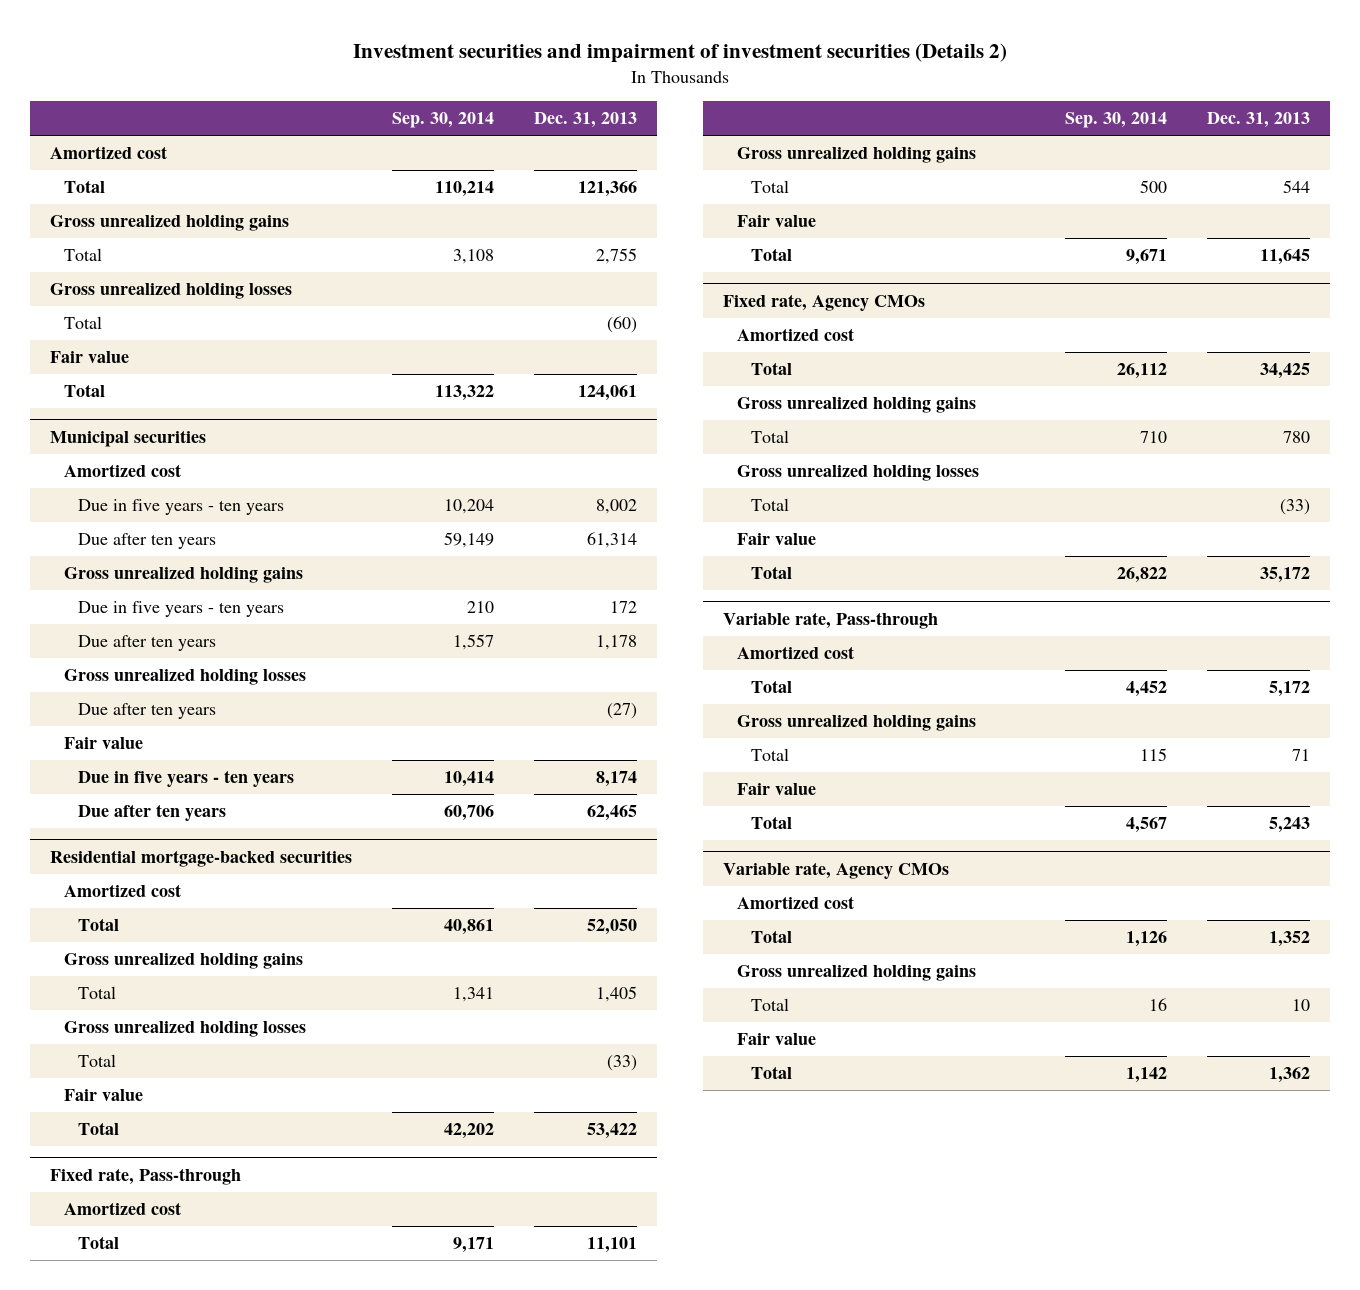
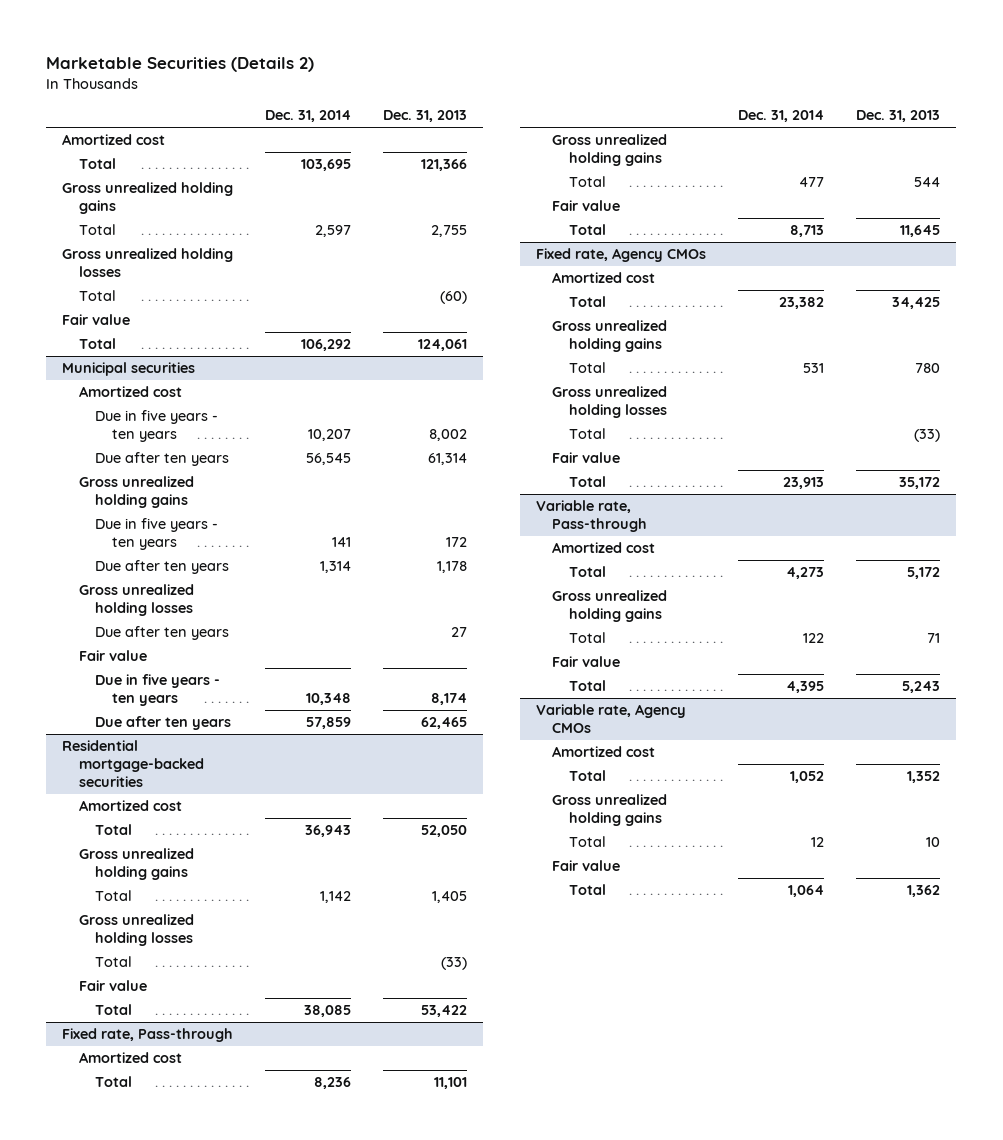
- Investment securities and impairment of investment securities (Details 2)
+ Marketable Securities (Details 2)
- | Sep. 30, 2014 | Dec. 31, 2013
+ | Dec. 31, 2014 | Dec. 31, 2013
@ Municipal securities
- Due after ten years | | (27)
+ Due after ten years | | 27

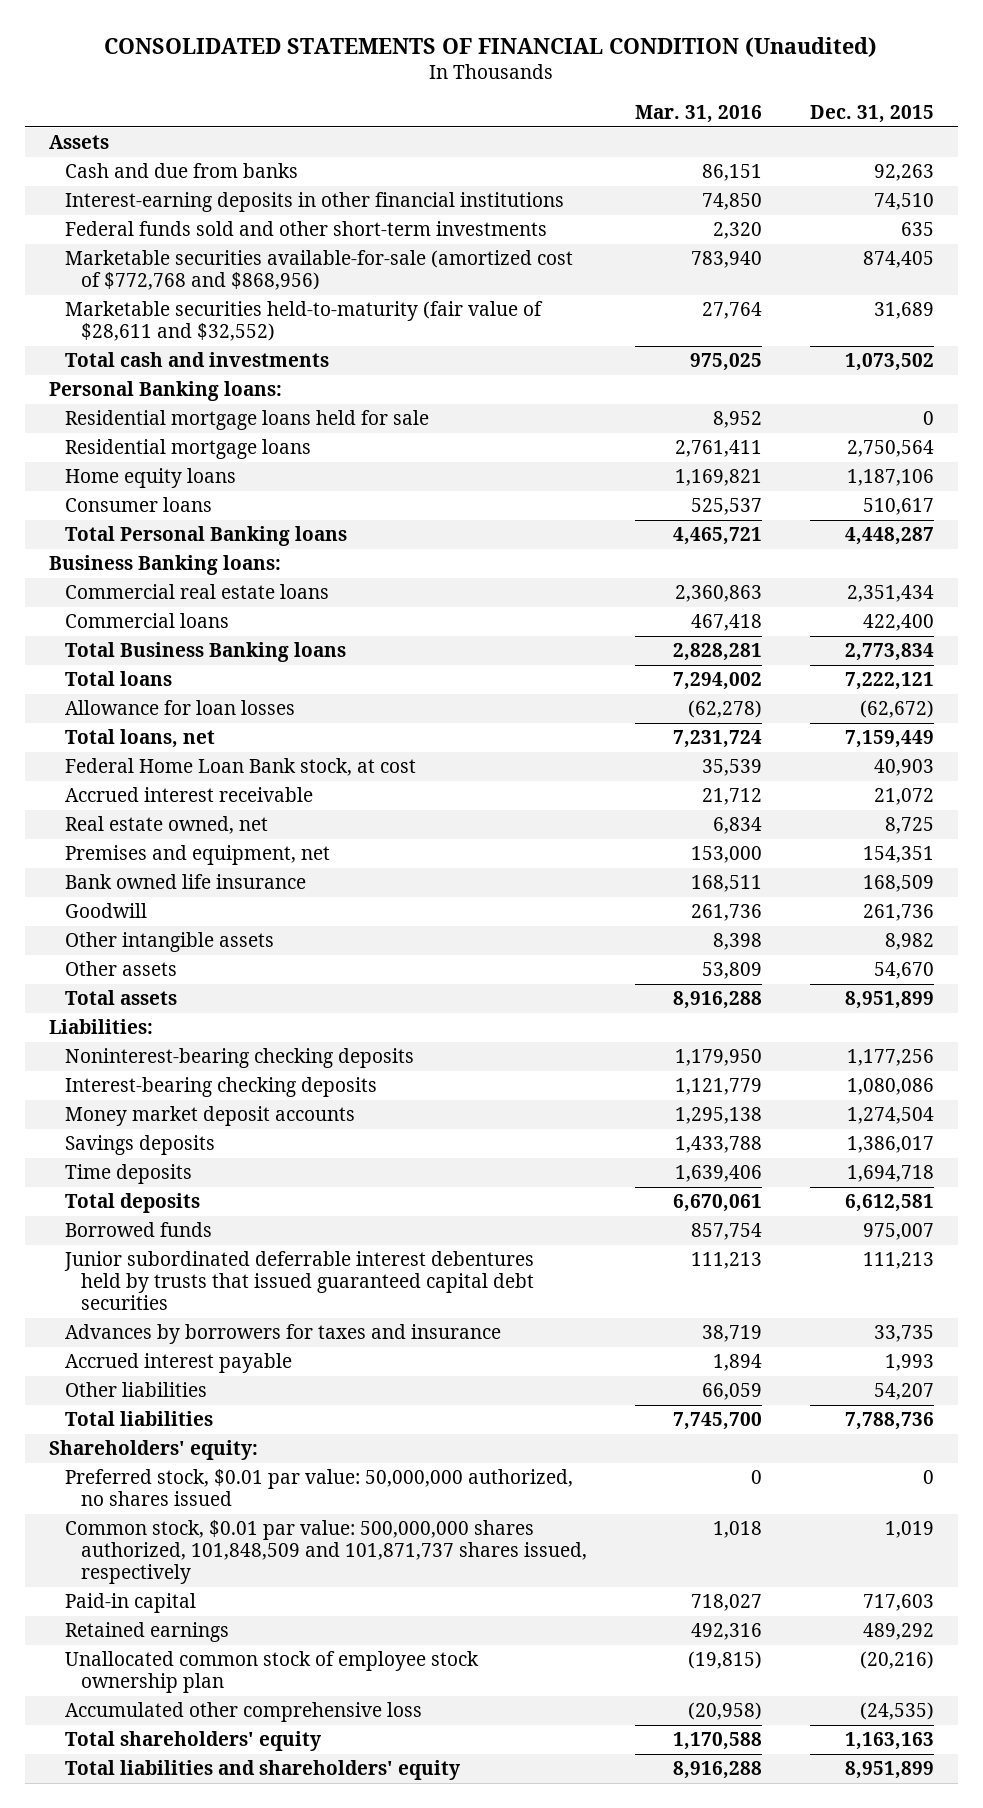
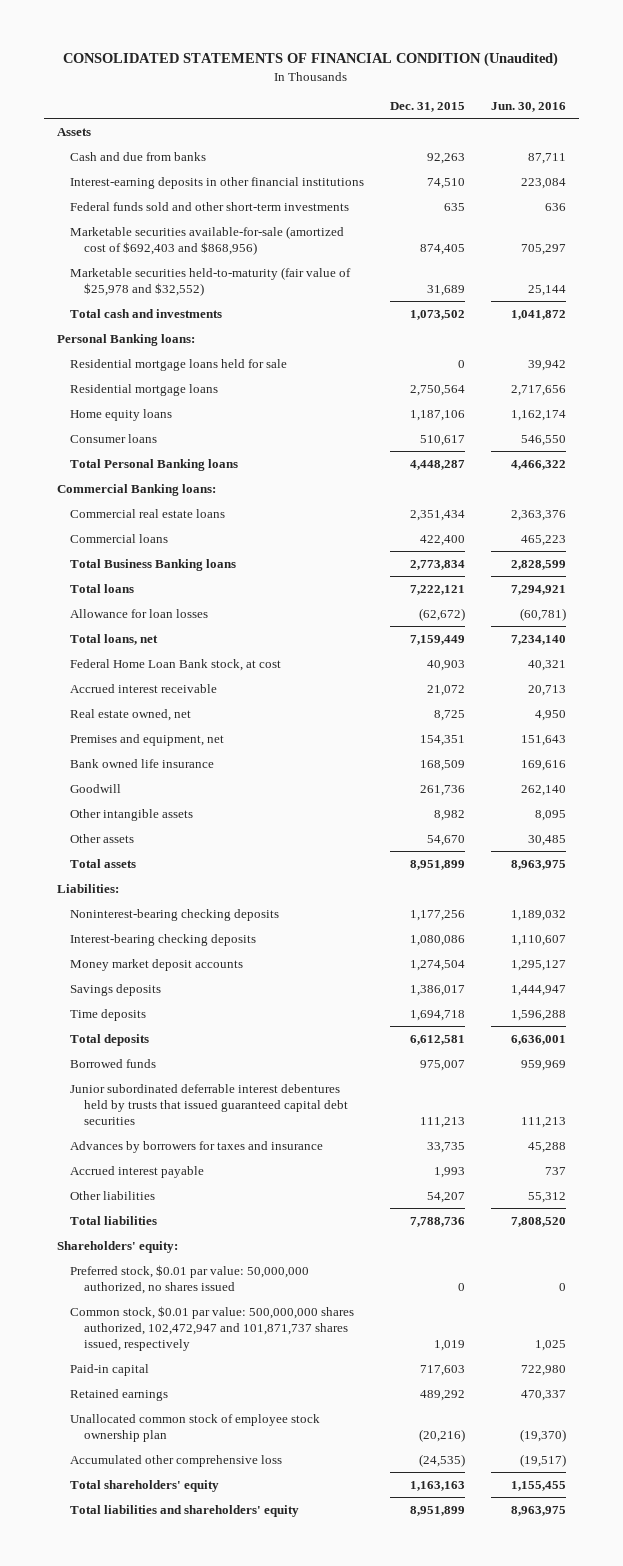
- | Mar. 31, 2016 | Dec. 31, 2015
+ | Dec. 31, 2015 | Jun. 30, 2016
- Marketable securities available-for-sale (amortized cost of $772,768 and $868,956) | 783,940 | 874,405
- Marketable securities held-to-maturity (fair value of $28,611 and $32,552) | 27,764 | 31,689
+ Marketable securities available-for-sale (amortized cost of $692,403 and $868,956) | 874,405 | 705,297
+ Marketable securities held-to-maturity (fair value of $25,978 and $32,552) | 31,689 | 25,144
- Business Banking loans:
+ Commercial Banking loans:
- Common stock, $0.01 par value: 500,000,000 shares authorized, 101,848,509 and 101,871,737 shares issued, respectively | 1,018 | 1,019
+ Common stock, $0.01 par value: 500,000,000 shares authorized, 102,472,947 and 101,871,737 shares issued, respectively | 1,019 | 1,025

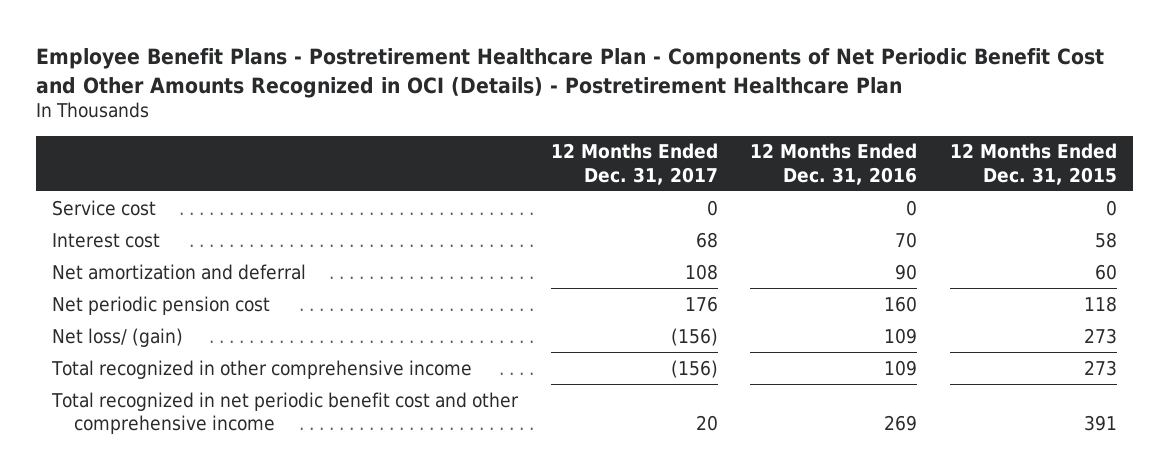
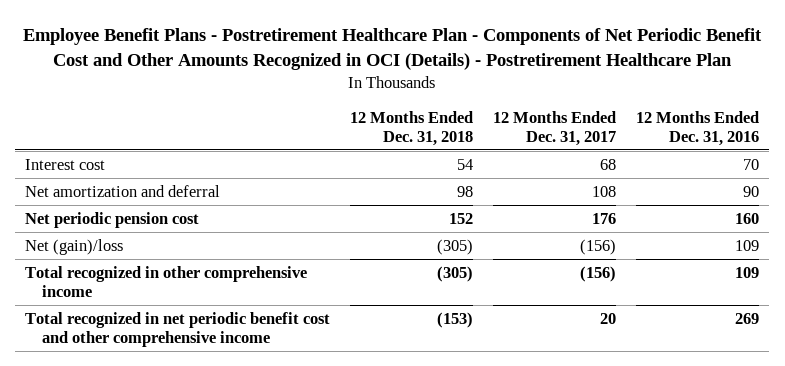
- | 12 Months Ended Dec. 31, 2017 | 12 Months Ended Dec. 31, 2016 | 12 Months Ended Dec. 31, 2015
+ | 12 Months Ended Dec. 31, 2018 | 12 Months Ended Dec. 31, 2017 | 12 Months Ended Dec. 31, 2016
- Service cost | 0 | 0 | 0
- Net loss/ (gain) | (156) | 109 | 273
+ Net (gain)/loss | (305) | (156) | 109

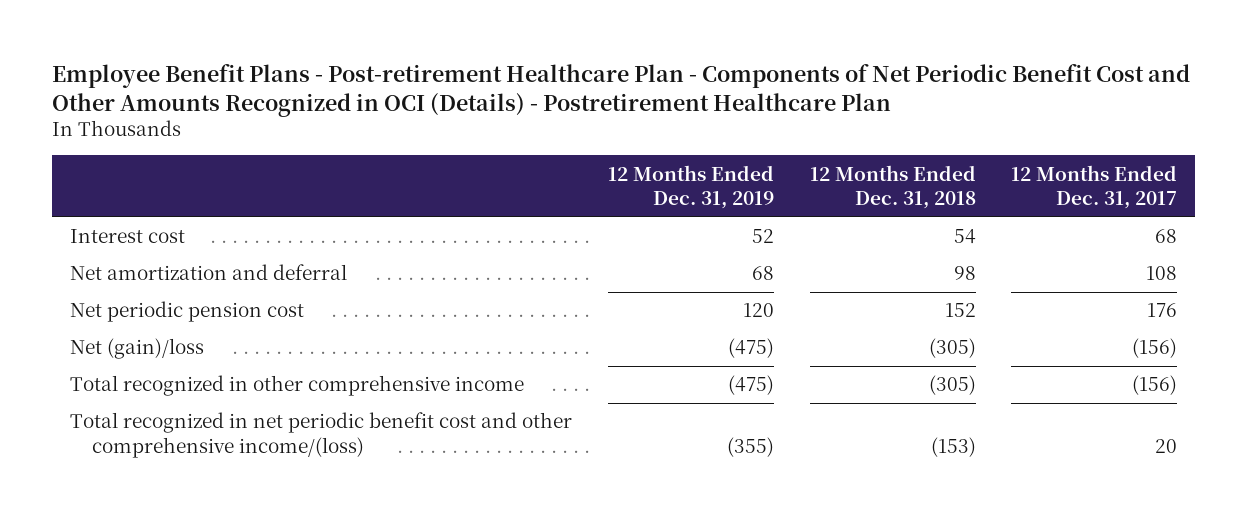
- Employee Benefit Plans - Postretirement Healthcare Plan - Components of Net Periodic Benefit Cost and Other Amounts Recognized in OCI (Details) - Postretirement Healthcare Plan
+ Employee Benefit Plans - Post-retirement Healthcare Plan - Components of Net Periodic Benefit Cost and Other Amounts Recognized in OCI (Details) - Postretirement Healthcare Plan
- | 12 Months Ended Dec. 31, 2018 | 12 Months Ended Dec. 31, 2017 | 12 Months Ended Dec. 31, 2016
+ | 12 Months Ended Dec. 31, 2019 | 12 Months Ended Dec. 31, 2018 | 12 Months Ended Dec. 31, 2017
- Total recognized in net periodic benefit cost and other comprehensive income | (153) | 20 | 269
+ Total recognized in net periodic benefit cost and other comprehensive income/(loss) | (355) | (153) | 20

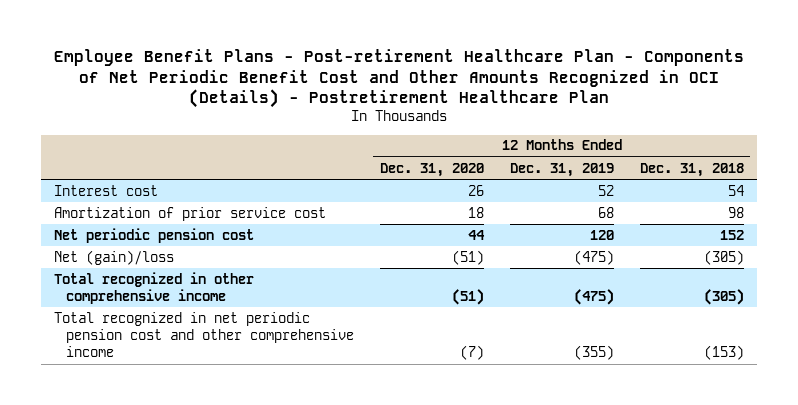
- | 12 Months Ended Dec. 31, 2019 | 12 Months Ended Dec. 31, 2018 | 12 Months Ended Dec. 31, 2017
+ | 12 Months Ended Dec. 31, 2020 | 12 Months Ended Dec. 31, 2019 | 12 Months Ended Dec. 31, 2018
- Net amortization and deferral | 68 | 98 | 108
+ Amortization of prior service cost | 18 | 68 | 98
- Total recognized in net periodic benefit cost and other comprehensive income/(loss) | (355) | (153) | 20
+ Total recognized in net periodic pension cost and other comprehensive income | (7) | (355) | (153)

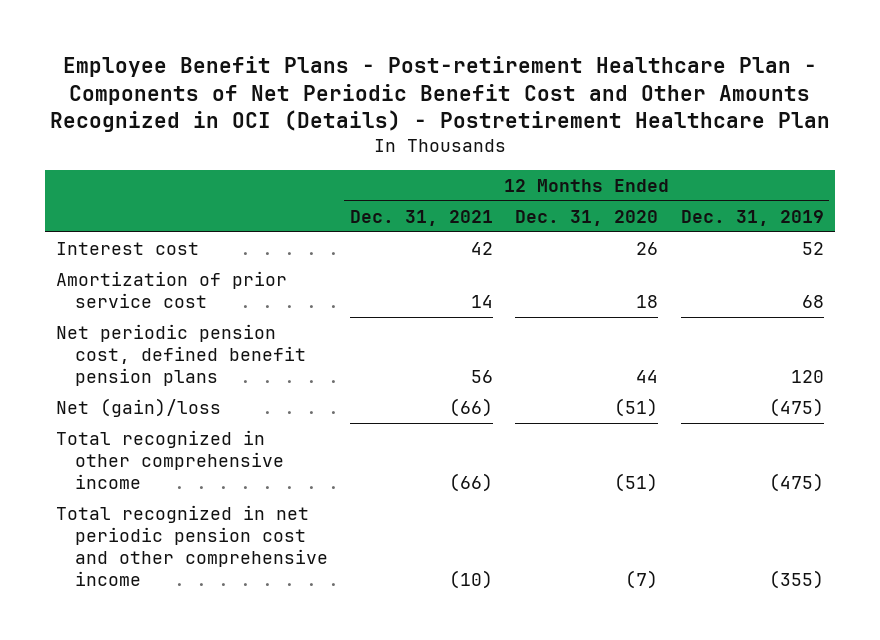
- | 12 Months Ended Dec. 31, 2020 | 12 Months Ended Dec. 31, 2019 | 12 Months Ended Dec. 31, 2018
+ | 12 Months Ended Dec. 31, 2021 | 12 Months Ended Dec. 31, 2020 | 12 Months Ended Dec. 31, 2019
- Net periodic pension cost | 44 | 120 | 152
+ Net periodic pension cost, defined benefit pension plans | 56 | 44 | 120

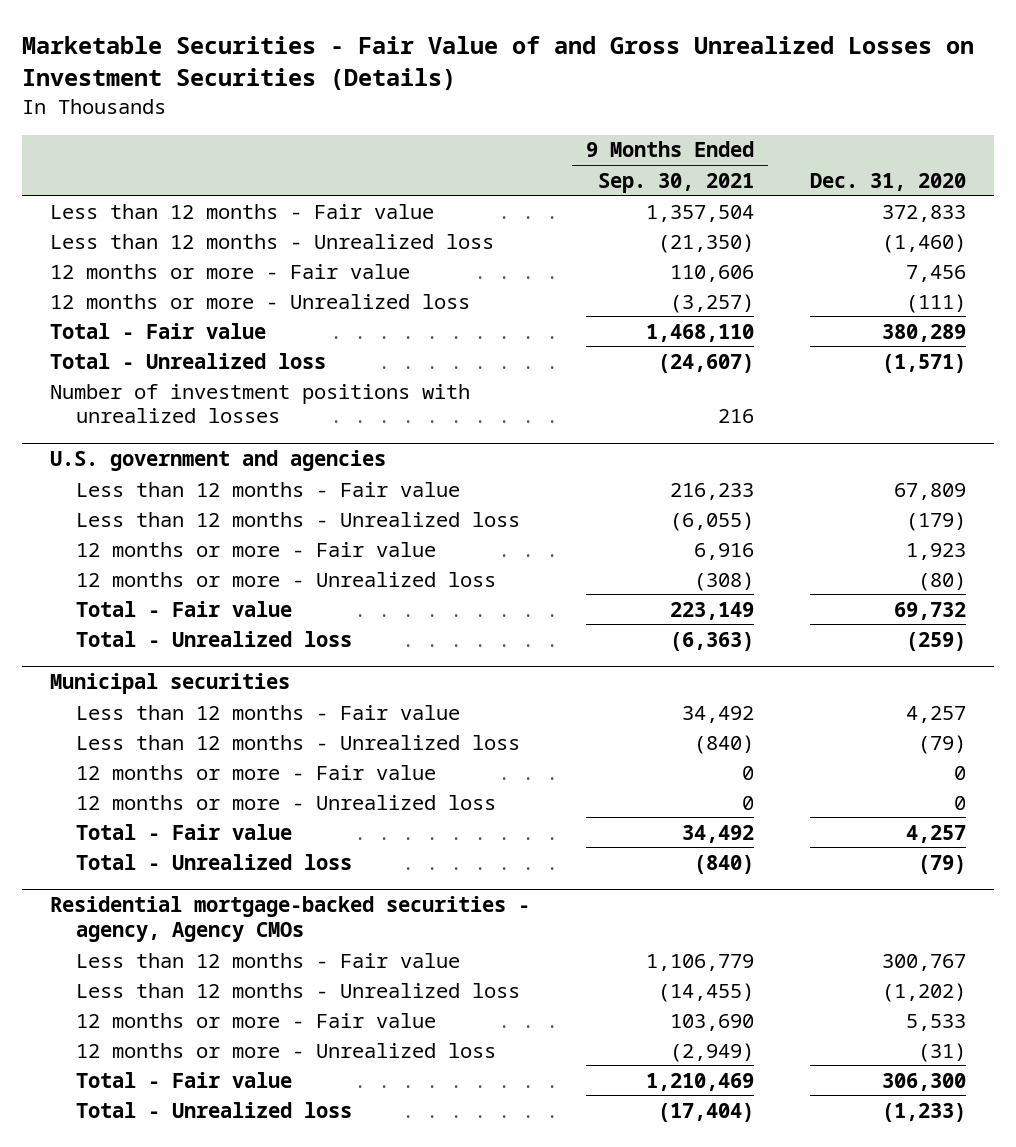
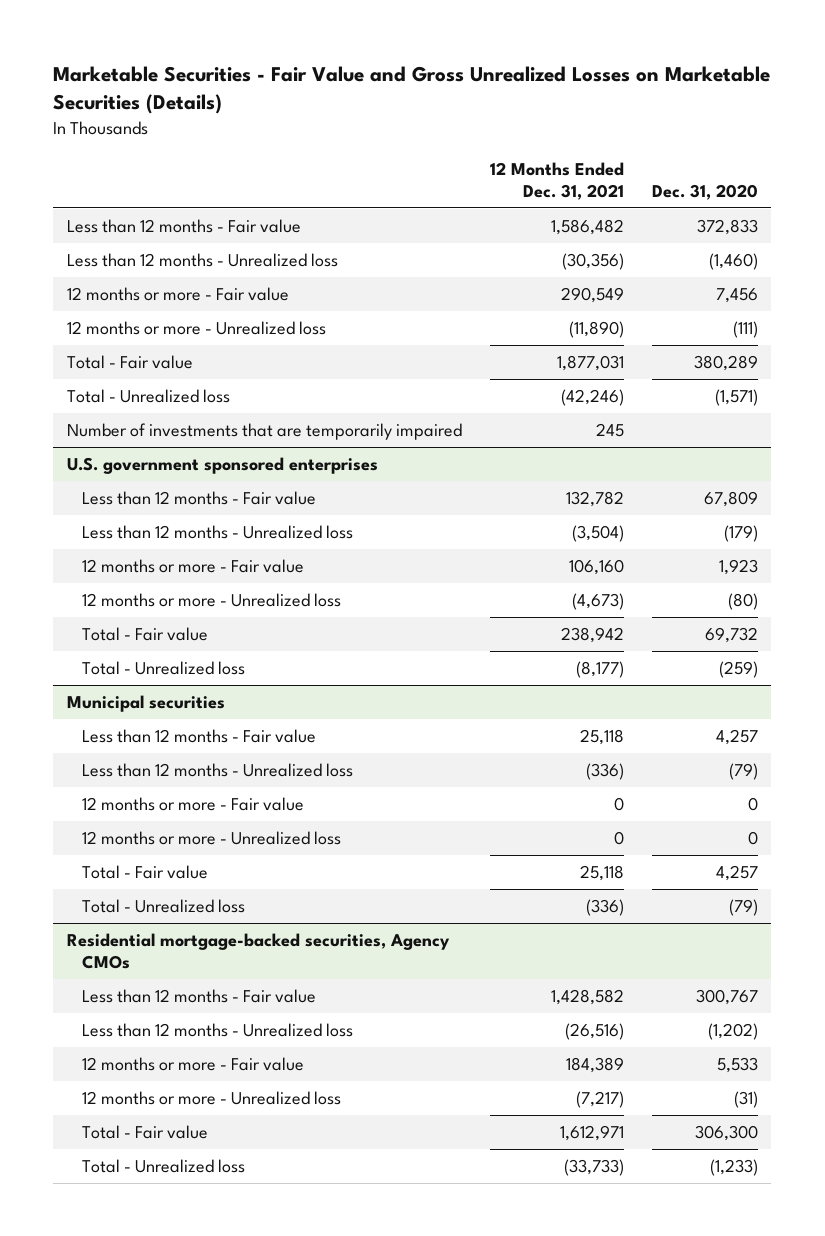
- Marketable Securities - Fair Value of and Gross Unrealized Losses on Investment Securities (Details)
+ Marketable Securities - Fair Value and Gross Unrealized Losses on Marketable Securities (Details)
- | 9 Months Ended Sep. 30, 2021 | Dec. 31, 2020
+ | 12 Months Ended Dec. 31, 2021 | Dec. 31, 2020
- Number of investment positions with unrealized losses | 216 |
- U.S. government and agencies
+ Number of investments that are temporarily impaired | 245 |
+ U.S. government sponsored enterprises
- Residential mortgage-backed securities - agency, Agency CMOs
+ Residential mortgage-backed securities, Agency CMOs

